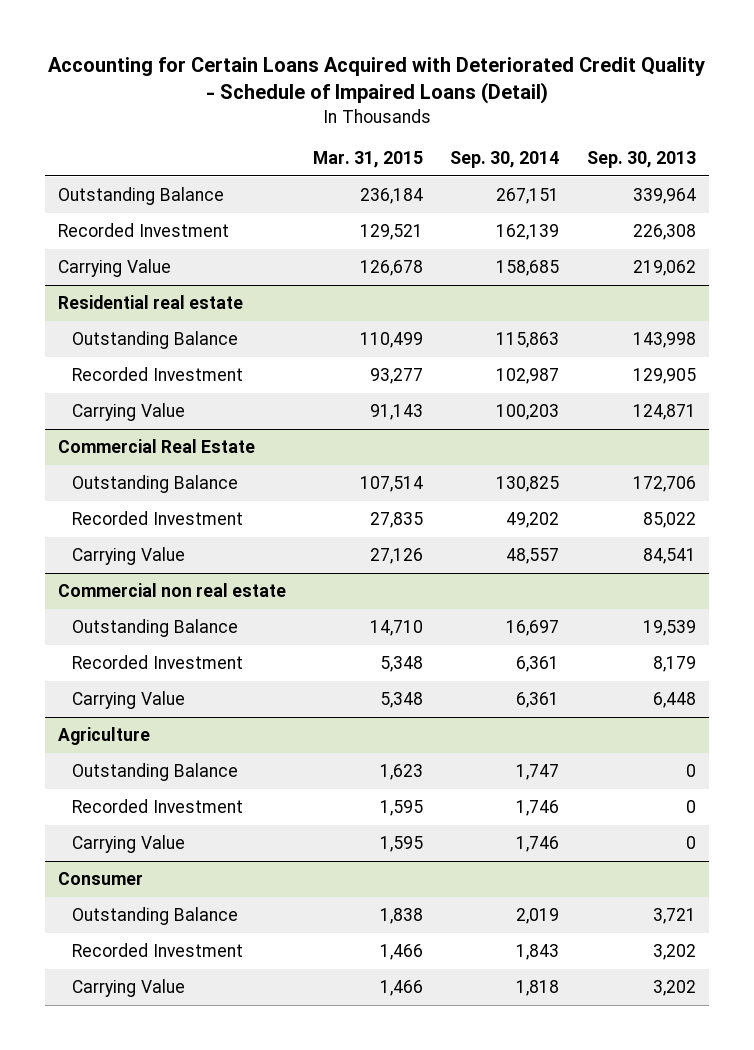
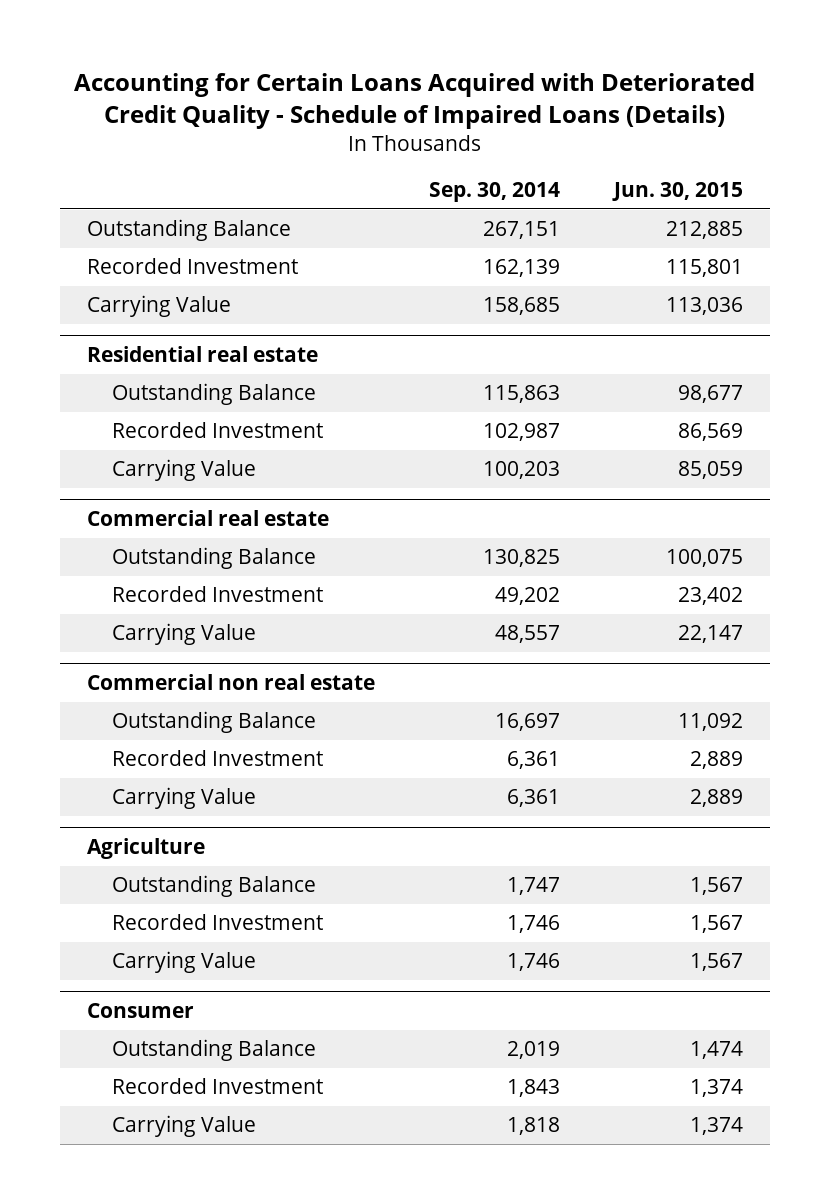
- Accounting for Certain Loans Acquired with Deteriorated Credit Quality - Schedule of Impaired Loans (Detail)
+ Accounting for Certain Loans Acquired with Deteriorated Credit Quality - Schedule of Impaired Loans (Details)
- | Mar. 31, 2015 | Sep. 30, 2014 | Sep. 30, 2013
+ | Sep. 30, 2014 | Jun. 30, 2015
- Commercial Real Estate
+ Commercial real estate

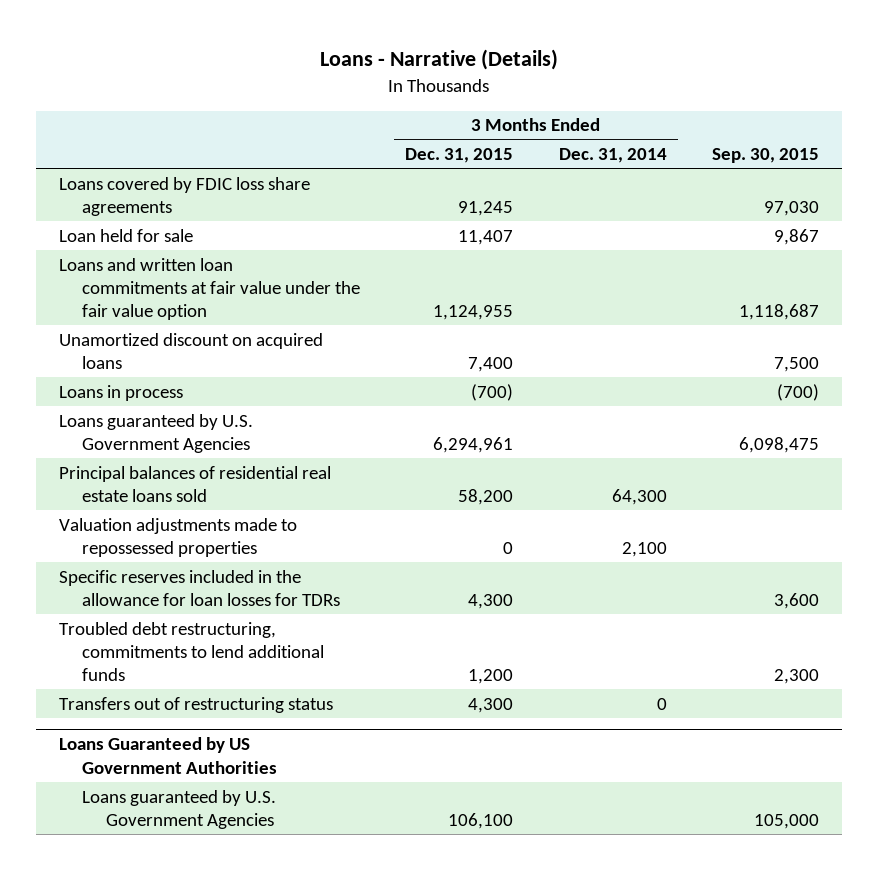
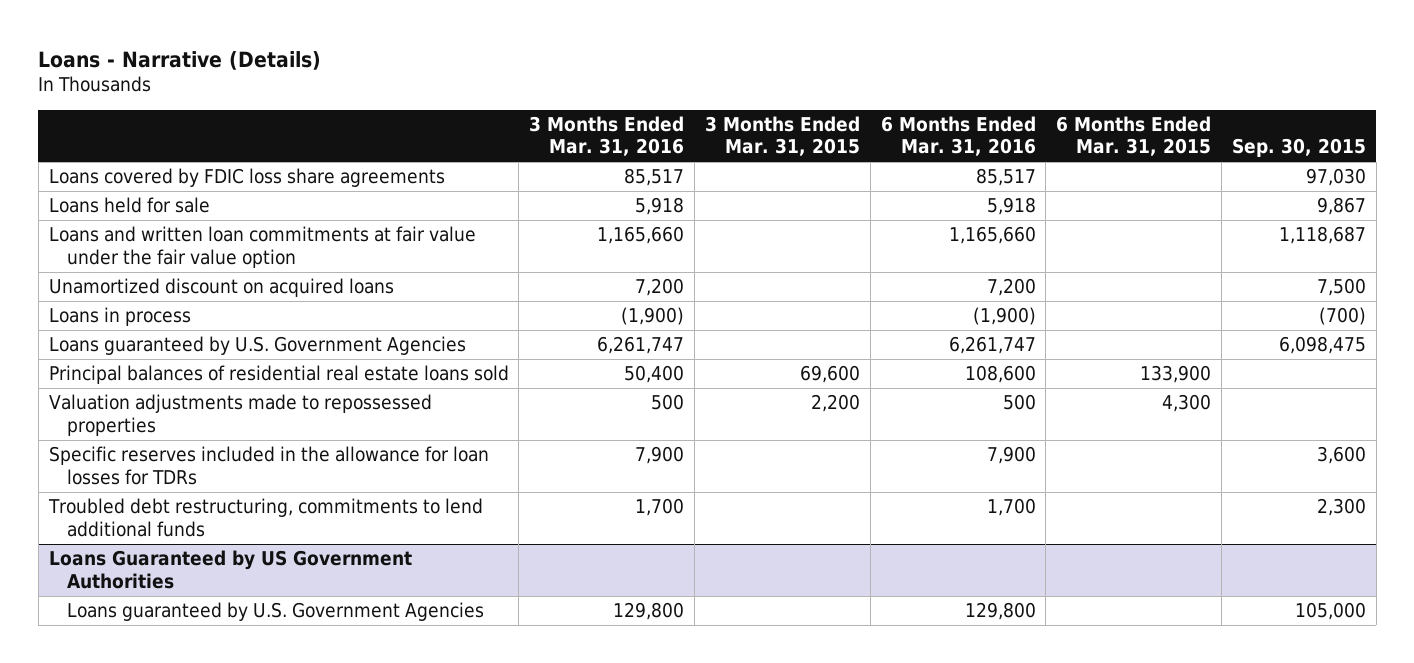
- | 3 Months Ended Dec. 31, 2015 | 3 Months Ended Dec. 31, 2014 | Sep. 30, 2015
+ | 3 Months Ended Mar. 31, 2016 | 3 Months Ended Mar. 31, 2015 | 6 Months Ended Mar. 31, 2016 | 6 Months Ended Mar. 31, 2015 | Sep. 30, 2015
- Loan held for sale | 11,407 | | 9,867
+ Loans held for sale | 5,918 | | 5,918 | | 9,867
- Transfers out of restructuring status | 4,300 | 0 |

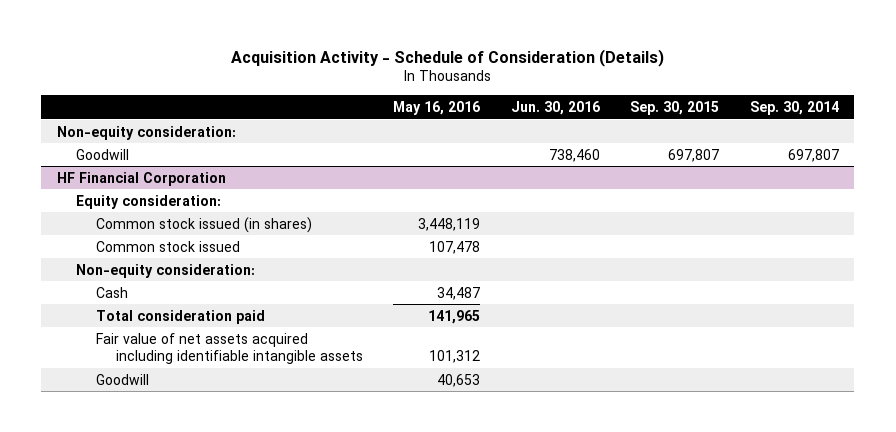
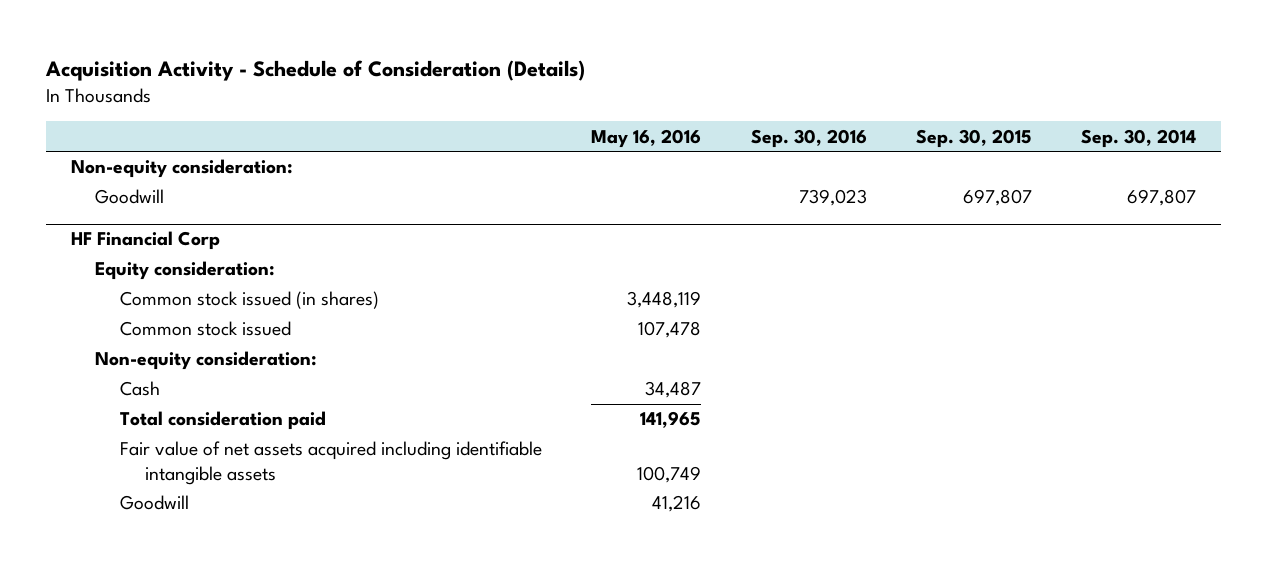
- | May 16, 2016 | Jun. 30, 2016 | Sep. 30, 2015 | Sep. 30, 2014
+ | May 16, 2016 | Sep. 30, 2016 | Sep. 30, 2015 | Sep. 30, 2014
- HF Financial Corporation
+ HF Financial Corp
- Fair value of net assets acquired including identifiable intangible assets | 101,312 | | |
- Goodwill | 40,653 | | |
+ Fair value of net assets acquired including identifiable intangible assets | 100,749 | | |
+ Goodwill | 41,216 | | |

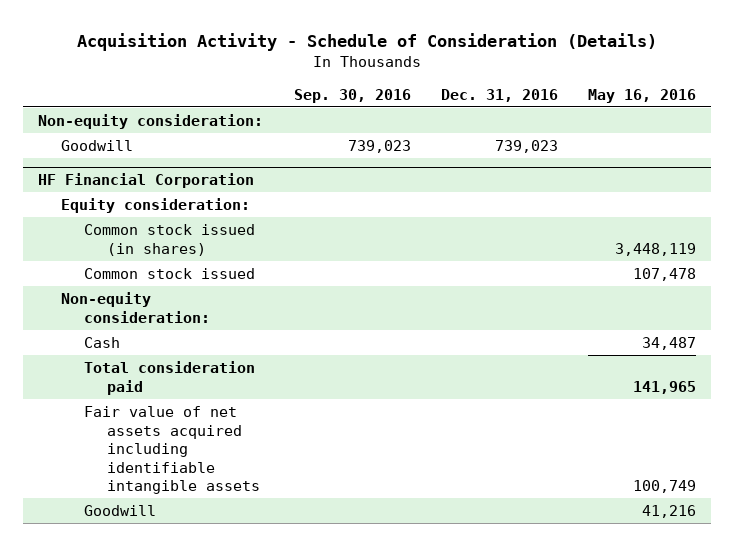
- | May 16, 2016 | Sep. 30, 2016 | Sep. 30, 2015 | Sep. 30, 2014
+ | Sep. 30, 2016 | Dec. 31, 2016 | May 16, 2016
- HF Financial Corp
+ HF Financial Corporation

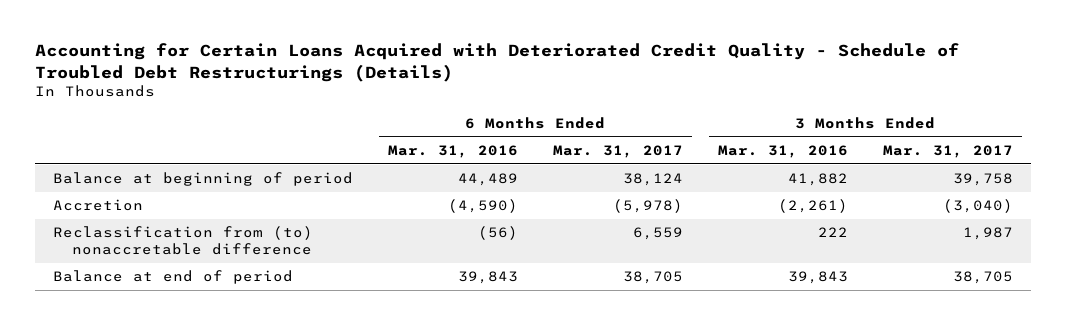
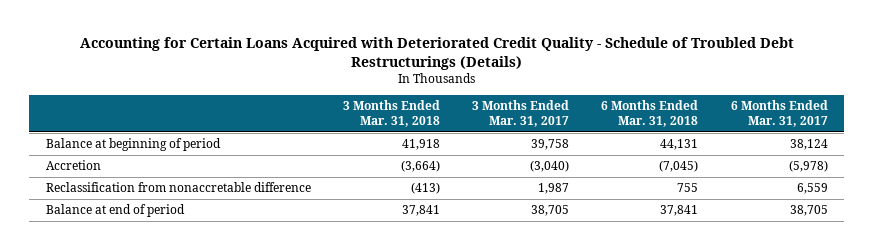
- | 6 Months Ended Mar. 31, 2016 | 6 Months Ended Mar. 31, 2017 | 3 Months Ended Mar. 31, 2016 | 3 Months Ended Mar. 31, 2017
+ | 3 Months Ended Mar. 31, 2018 | 3 Months Ended Mar. 31, 2017 | 6 Months Ended Mar. 31, 2018 | 6 Months Ended Mar. 31, 2017
- Reclassification from (to) nonaccretable difference | (56) | 6,559 | 222 | 1,987
+ Reclassification from nonaccretable difference | (413) | 1,987 | 755 | 6,559

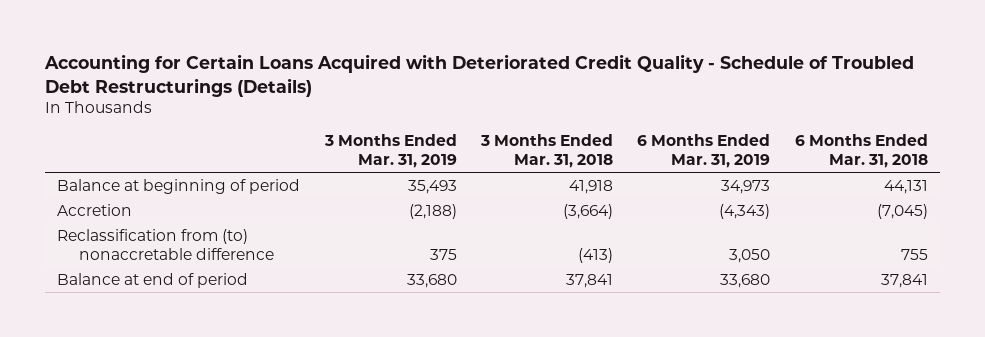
- | 3 Months Ended Mar. 31, 2018 | 3 Months Ended Mar. 31, 2017 | 6 Months Ended Mar. 31, 2018 | 6 Months Ended Mar. 31, 2017
+ | 3 Months Ended Mar. 31, 2019 | 3 Months Ended Mar. 31, 2018 | 6 Months Ended Mar. 31, 2019 | 6 Months Ended Mar. 31, 2018
- Reclassification from nonaccretable difference | (413) | 1,987 | 755 | 6,559
+ Reclassification from (to) nonaccretable difference | 375 | (413) | 3,050 | 755

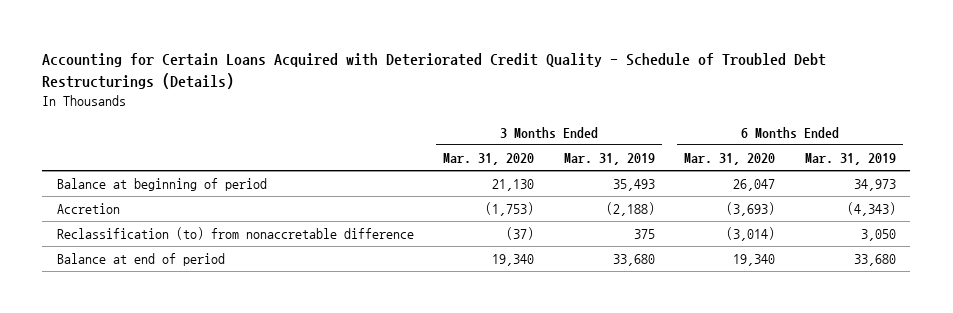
- | 3 Months Ended Mar. 31, 2019 | 3 Months Ended Mar. 31, 2018 | 6 Months Ended Mar. 31, 2019 | 6 Months Ended Mar. 31, 2018
+ | 3 Months Ended Mar. 31, 2020 | 3 Months Ended Mar. 31, 2019 | 6 Months Ended Mar. 31, 2020 | 6 Months Ended Mar. 31, 2019
- Reclassification from (to) nonaccretable difference | 375 | (413) | 3,050 | 755
+ Reclassification (to) from nonaccretable difference | (37) | 375 | (3,014) | 3,050

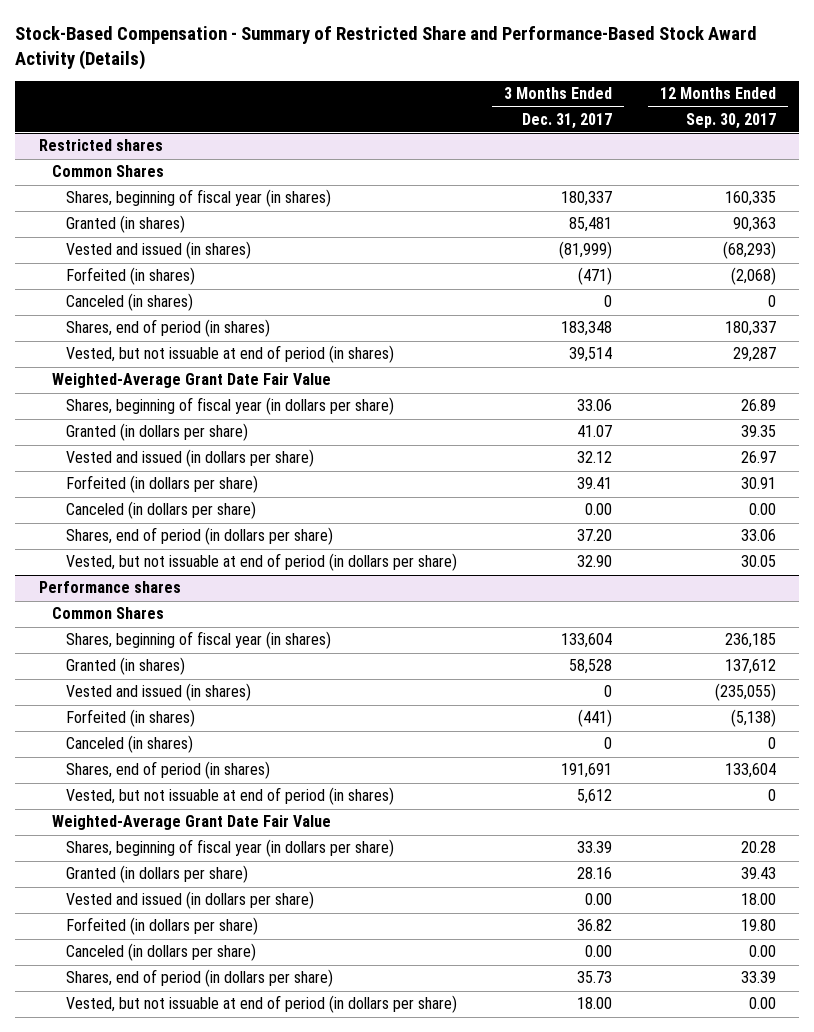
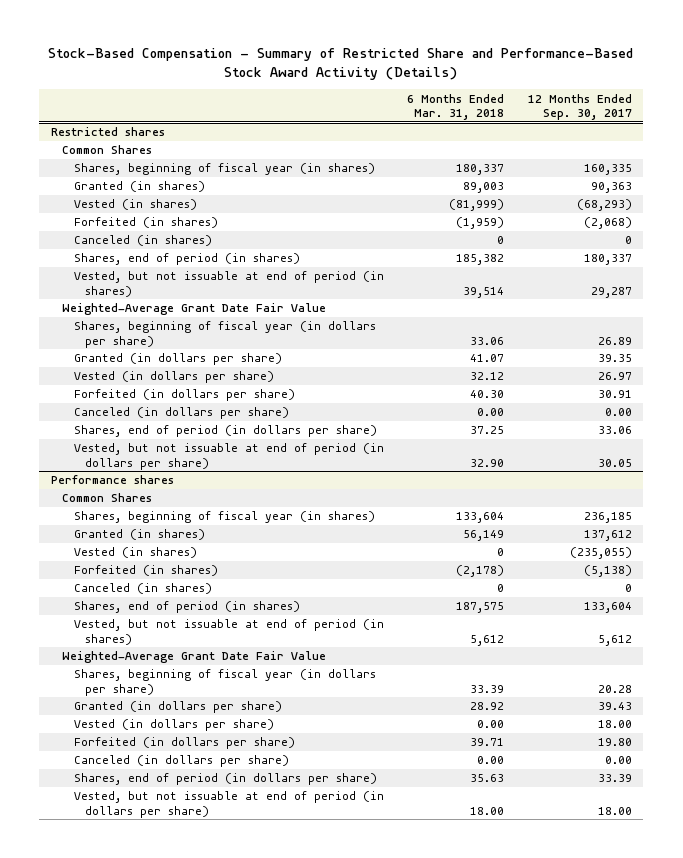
- | 3 Months Ended Dec. 31, 2017 | 12 Months Ended Sep. 30, 2017
+ | 6 Months Ended Mar. 31, 2018 | 12 Months Ended Sep. 30, 2017
@ Restricted shares
- Vested and issued (in shares) | (81,999) | (68,293)
+ Vested (in shares) | (81,999) | (68,293)
- Vested and issued (in dollars per share) | 32.12 | 26.97
+ Vested (in dollars per share) | 32.12 | 26.97
@ Performance shares
- Vested and issued (in shares) | 0 | (235,055)
+ Vested (in shares) | 0 | (235,055)
- Vested, but not issuable at end of period (in shares) | 5,612 | 0
+ Vested, but not issuable at end of period (in shares) | 5,612 | 5,612
- Vested and issued (in dollars per share) | 0.00 | 18.00
+ Vested (in dollars per share) | 0.00 | 18.00
- Vested, but not issuable at end of period (in dollars per share) | 18.00 | 0.00
+ Vested, but not issuable at end of period (in dollars per share) | 18.00 | 18.00

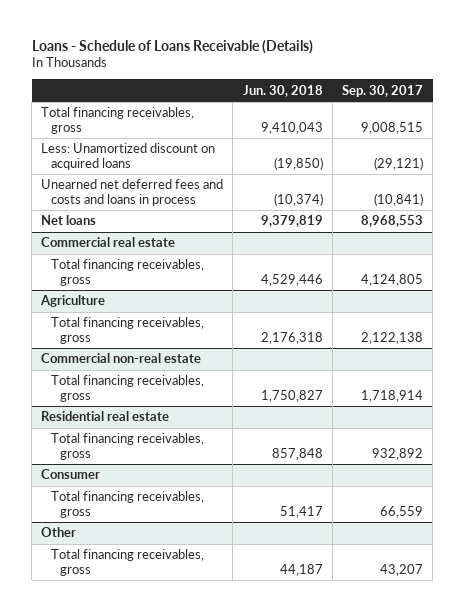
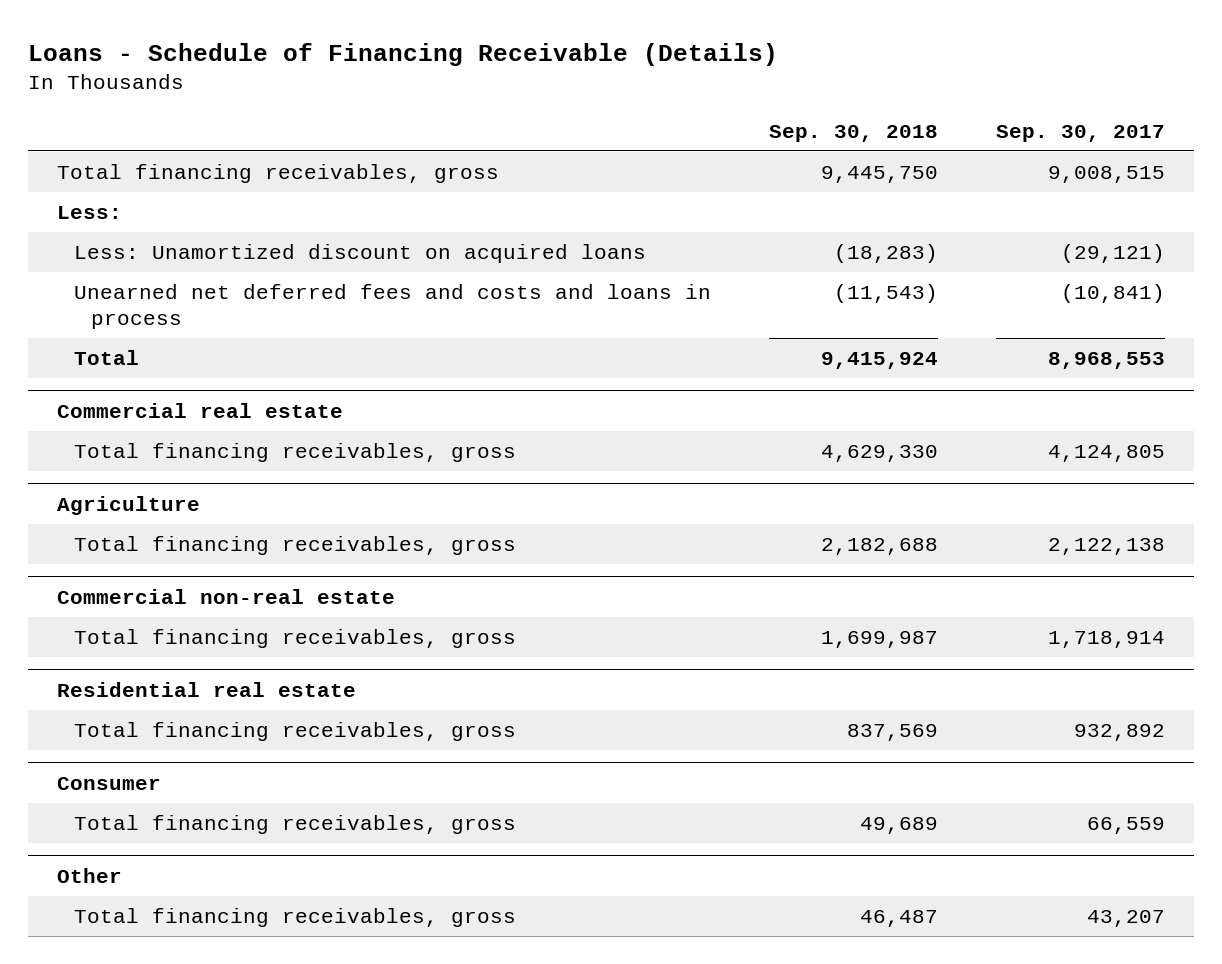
- Loans - Schedule of Loans Receivable (Details)
+ Loans - Schedule of Financing Receivable (Details)
- | Jun. 30, 2018 | Sep. 30, 2017
+ | Sep. 30, 2018 | Sep. 30, 2017
+ Less:
- Net loans | 9,379,819 | 8,968,553
+ Total | 9,415,924 | 8,968,553

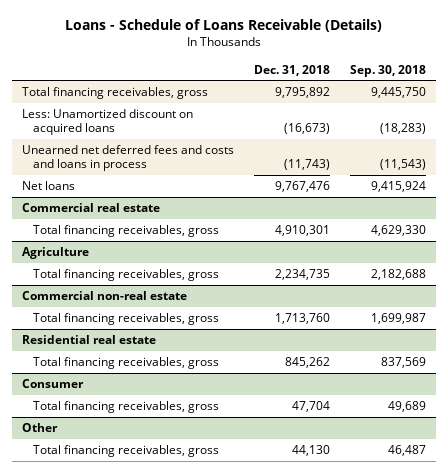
- Loans - Schedule of Financing Receivable (Details)
+ Loans - Schedule of Loans Receivable (Details)
- | Sep. 30, 2018 | Sep. 30, 2017
+ | Dec. 31, 2018 | Sep. 30, 2018
- Less:
- Total | 9,415,924 | 8,968,553
+ Net loans | 9,767,476 | 9,415,924

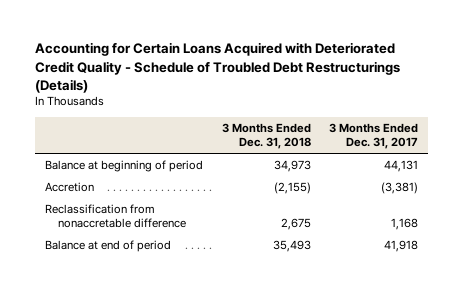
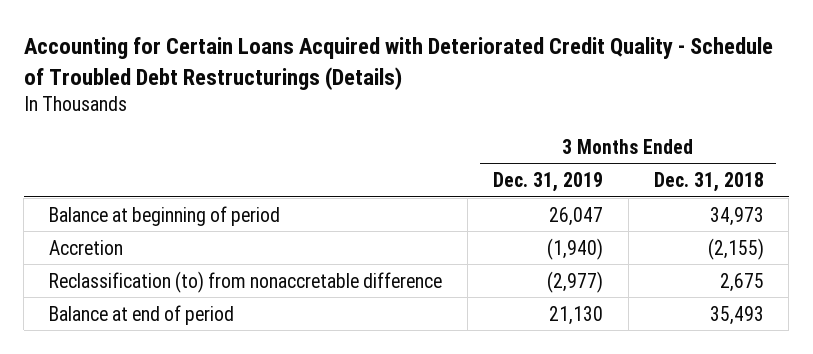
- | 3 Months Ended Dec. 31, 2018 | 3 Months Ended Dec. 31, 2017
+ | 3 Months Ended Dec. 31, 2019 | 3 Months Ended Dec. 31, 2018
- Reclassification from nonaccretable difference | 2,675 | 1,168
+ Reclassification (to) from nonaccretable difference | (2,977) | 2,675

